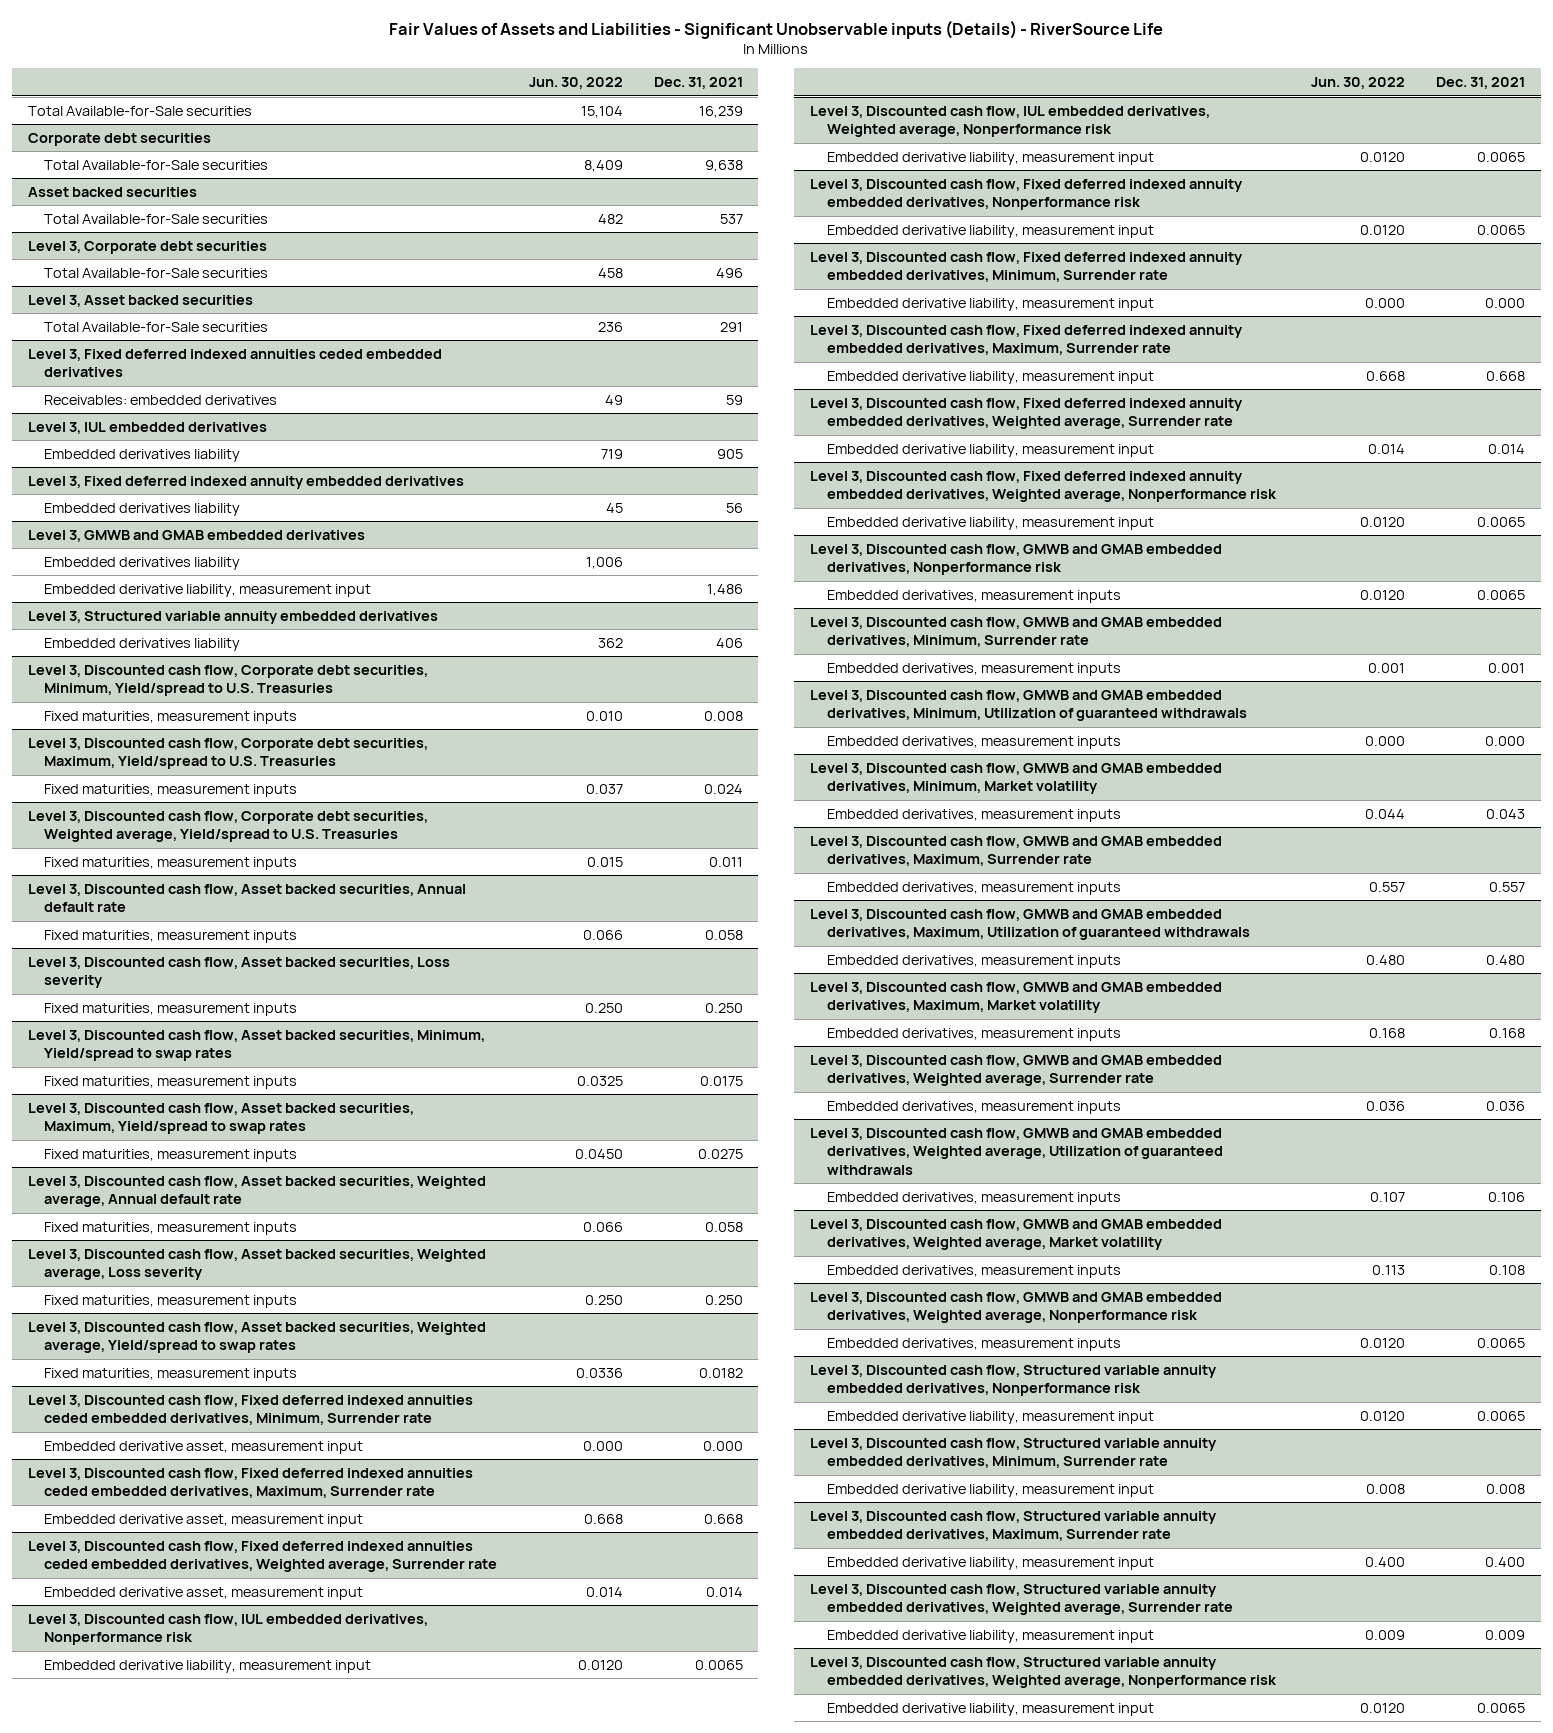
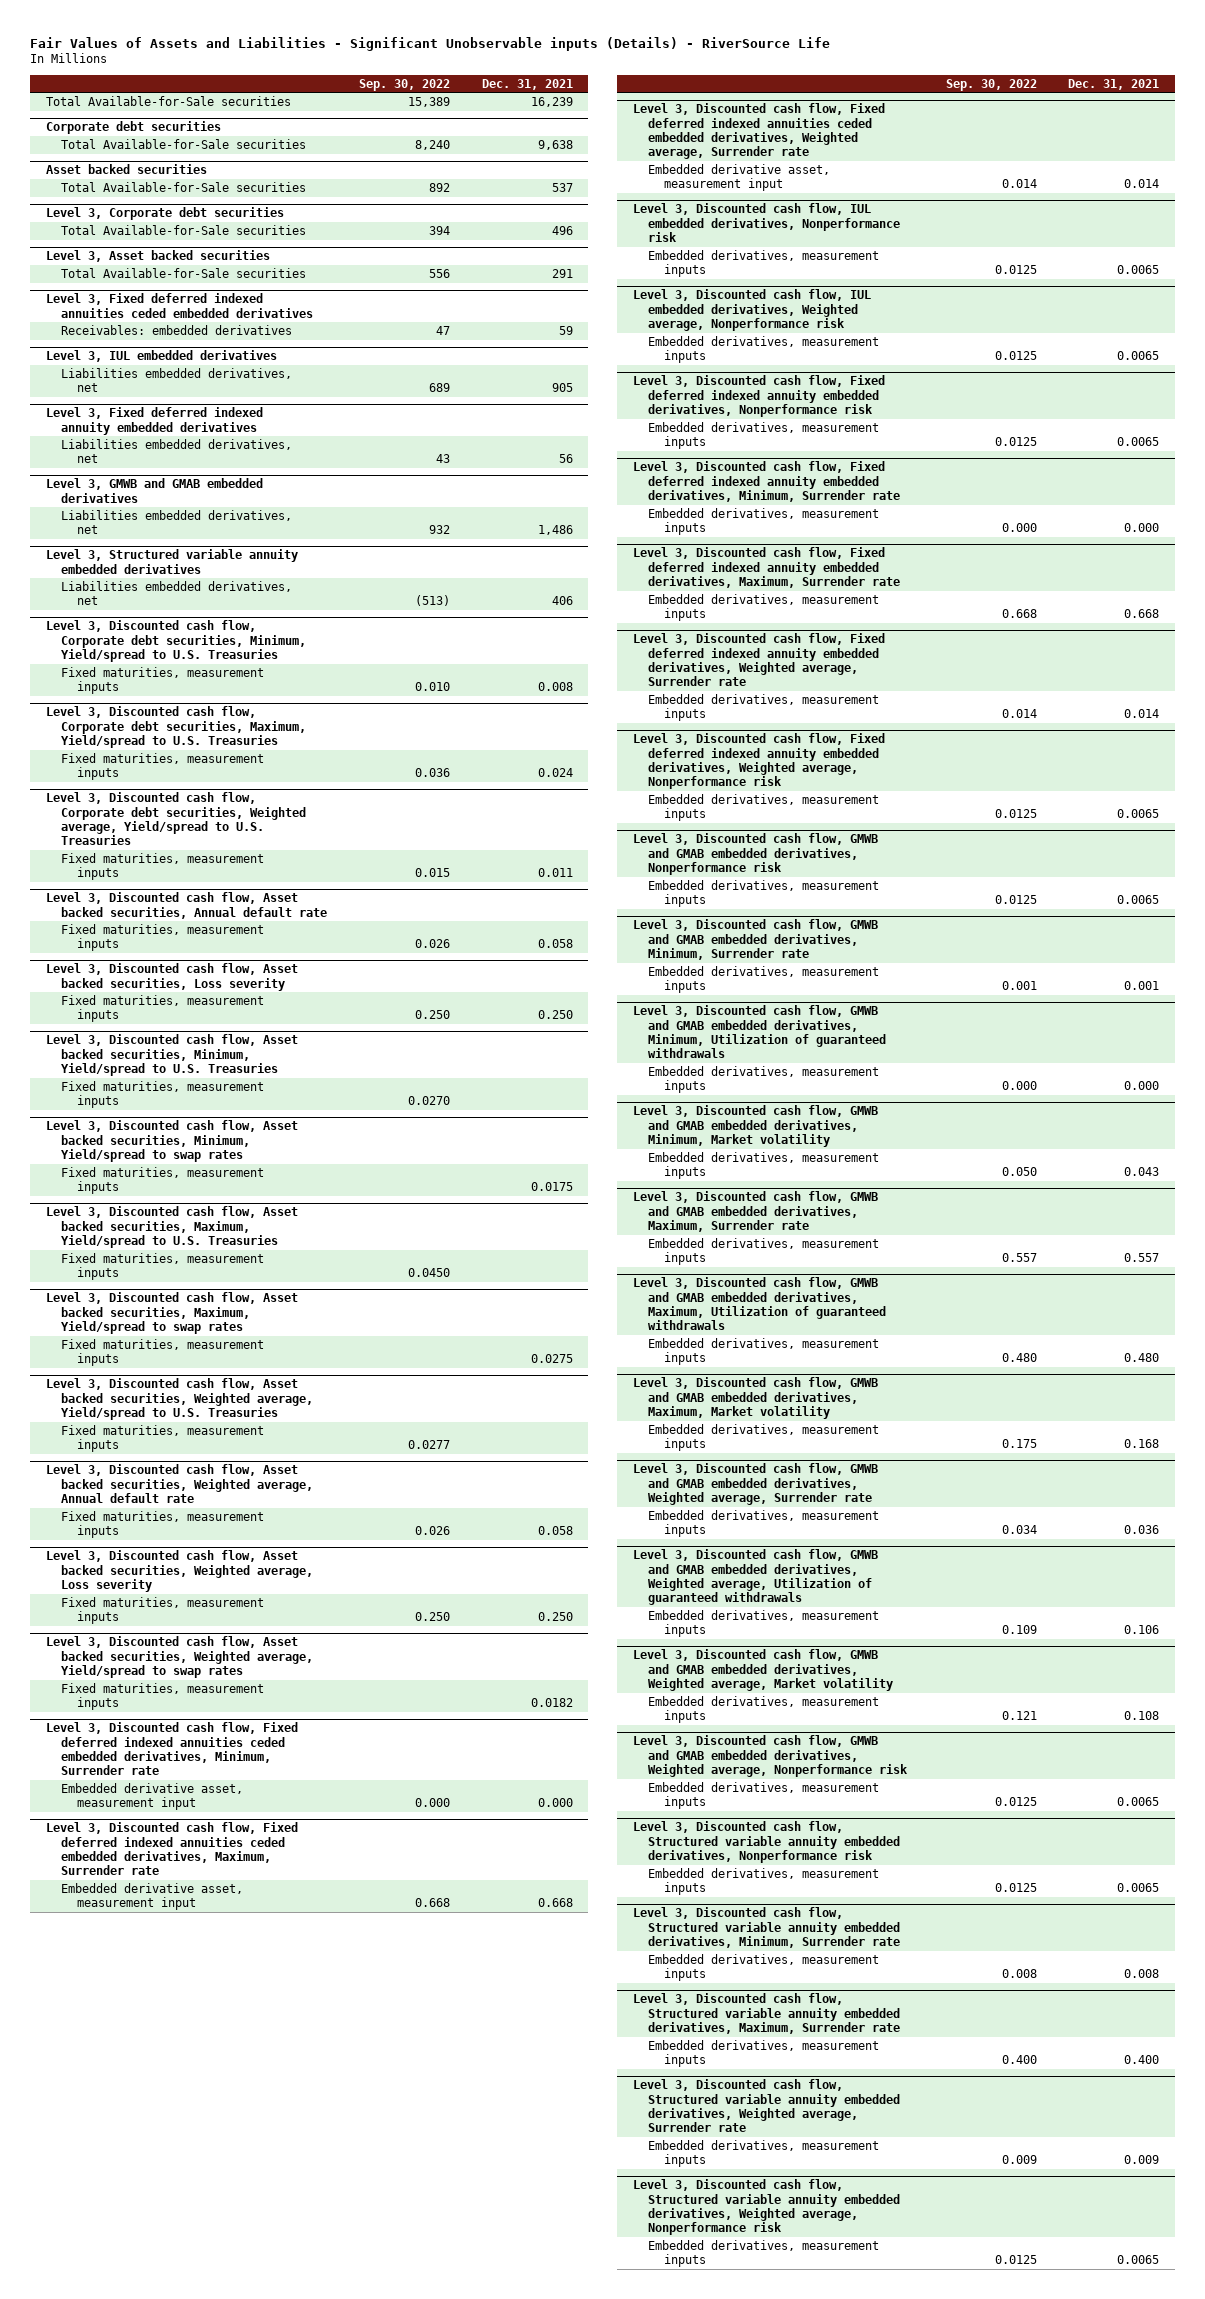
- | Jun. 30, 2022 | Dec. 31, 2021
+ | Sep. 30, 2022 | Dec. 31, 2021
@ Level 3, IUL embedded derivatives
- Embedded derivatives liability | 719 | 905
+ Liabilities embedded derivatives, net | 689 | 905
@ Level 3, Fixed deferred indexed annuity embedded derivatives
- Embedded derivatives liability | 45 | 56
+ Liabilities embedded derivatives, net | 43 | 56
@ Level 3, GMWB and GMAB embedded derivatives
- Embedded derivatives liability | 1,006 |
- Embedded derivative liability, measurement input | | 1,486
+ Liabilities embedded derivatives, net | 932 | 1,486
@ Level 3, Structured variable annuity embedded derivatives
- Embedded derivatives liability | 362 | 406
+ Liabilities embedded derivatives, net | (513) | 406
+ Level 3, Discounted cash flow, Asset backed securities, Minimum, Yield/spread to U.S. Treasuries
+ Fixed maturities, measurement inputs | 0.0270 |
+ Level 3, Discounted cash flow, Asset backed securities, Maximum, Yield/spread to U.S. Treasuries
+ Fixed maturities, measurement inputs | 0.0450 |
+ Level 3, Discounted cash flow, Asset backed securities, Weighted average, Yield/spread to U.S. Treasuries
+ Fixed maturities, measurement inputs | 0.0277 |
@ Level 3, Discounted cash flow, IUL embedded derivatives, Nonperformance risk
- Embedded derivative liability, measurement input | 0.0120 | 0.0065
+ Embedded derivatives, measurement inputs | 0.0125 | 0.0065
@ Level 3, Discounted cash flow, IUL embedded derivatives, Weighted average, Nonperformance risk
- Embedded derivative liability, measurement input | 0.0120 | 0.0065
+ Embedded derivatives, measurement inputs | 0.0125 | 0.0065
@ Level 3, Discounted cash flow, Fixed deferred indexed annuity embedded derivatives, Nonperformance risk
- Embedded derivative liability, measurement input | 0.0120 | 0.0065
+ Embedded derivatives, measurement inputs | 0.0125 | 0.0065
@ Level 3, Discounted cash flow, Fixed deferred indexed annuity embedded derivatives, Minimum, Surrender rate
- Embedded derivative liability, measurement input | 0.000 | 0.000
+ Embedded derivatives, measurement inputs | 0.000 | 0.000
@ Level 3, Discounted cash flow, Fixed deferred indexed annuity embedded derivatives, Maximum, Surrender rate
- Embedded derivative liability, measurement input | 0.668 | 0.668
+ Embedded derivatives, measurement inputs | 0.668 | 0.668
@ Level 3, Discounted cash flow, Fixed deferred indexed annuity embedded derivatives, Weighted average, Surrender rate
- Embedded derivative liability, measurement input | 0.014 | 0.014
+ Embedded derivatives, measurement inputs | 0.014 | 0.014
@ Level 3, Discounted cash flow, Fixed deferred indexed annuity embedded derivatives, Weighted average, Nonperformance risk
- Embedded derivative liability, measurement input | 0.0120 | 0.0065
+ Embedded derivatives, measurement inputs | 0.0125 | 0.0065
@ Level 3, Discounted cash flow, Structured variable annuity embedded derivatives, Nonperformance risk
- Embedded derivative liability, measurement input | 0.0120 | 0.0065
+ Embedded derivatives, measurement inputs | 0.0125 | 0.0065
@ Level 3, Discounted cash flow, Structured variable annuity embedded derivatives, Minimum, Surrender rate
- Embedded derivative liability, measurement input | 0.008 | 0.008
+ Embedded derivatives, measurement inputs | 0.008 | 0.008
@ Level 3, Discounted cash flow, Structured variable annuity embedded derivatives, Maximum, Surrender rate
- Embedded derivative liability, measurement input | 0.400 | 0.400
+ Embedded derivatives, measurement inputs | 0.400 | 0.400
@ Level 3, Discounted cash flow, Structured variable annuity embedded derivatives, Weighted average, Surrender rate
- Embedded derivative liability, measurement input | 0.009 | 0.009
+ Embedded derivatives, measurement inputs | 0.009 | 0.009
@ Level 3, Discounted cash flow, Structured variable annuity embedded derivatives, Weighted average, Nonperformance risk
- Embedded derivative liability, measurement input | 0.0120 | 0.0065
+ Embedded derivatives, measurement inputs | 0.0125 | 0.0065

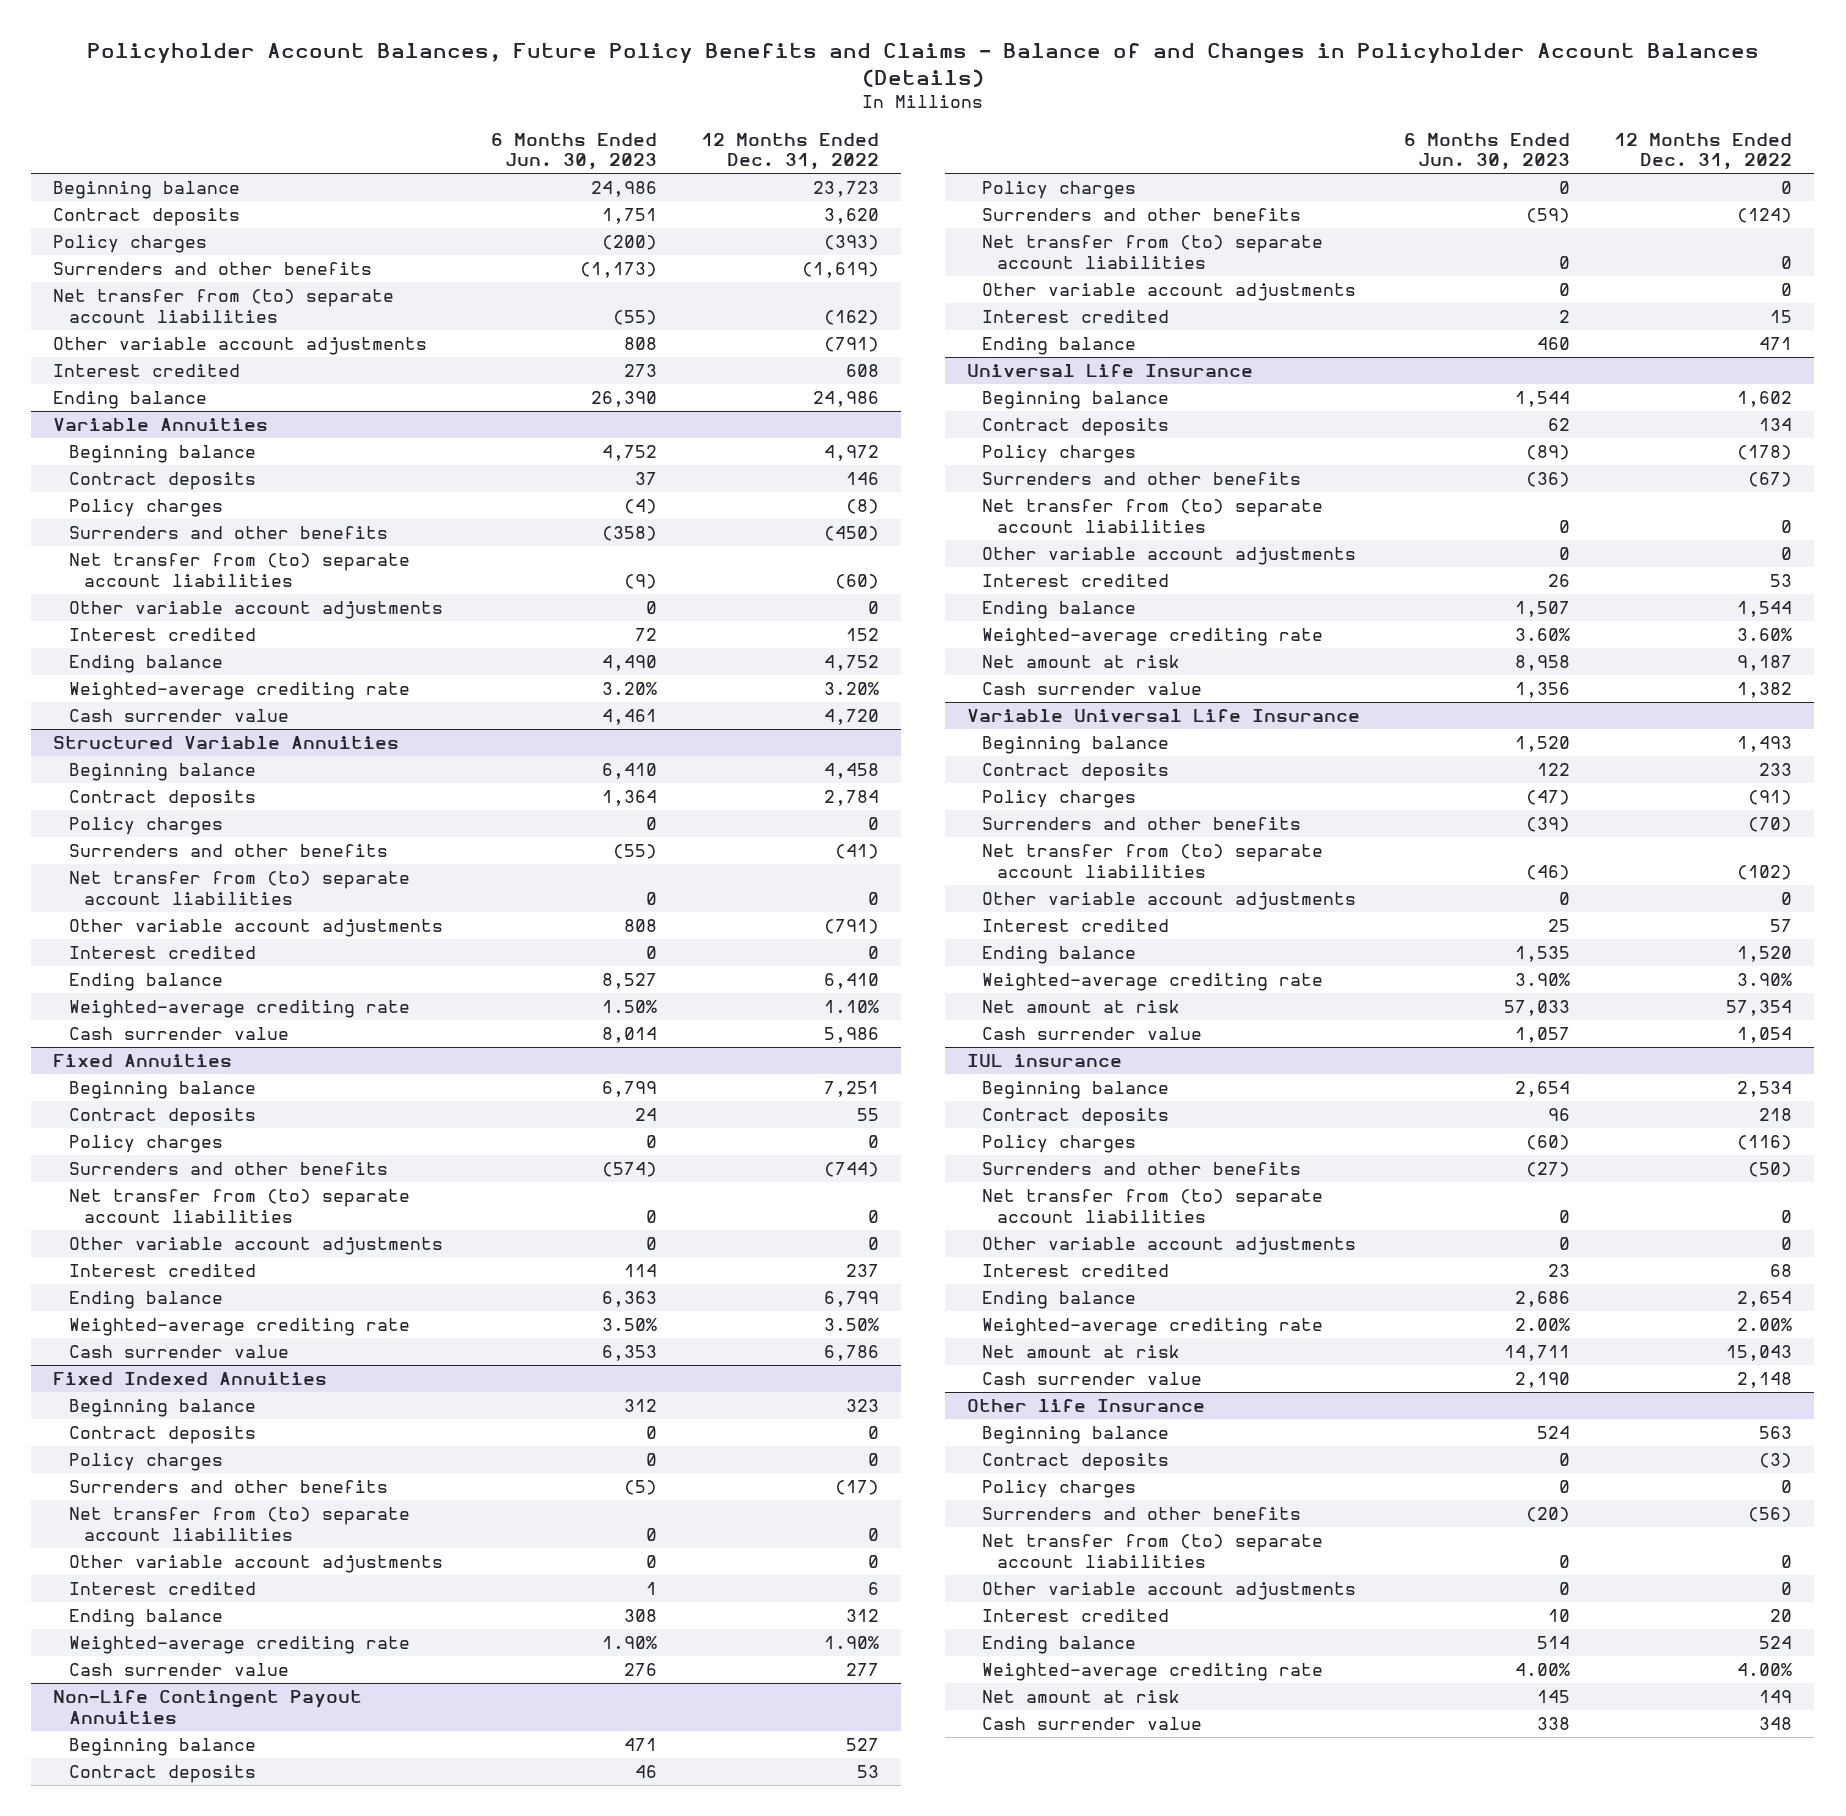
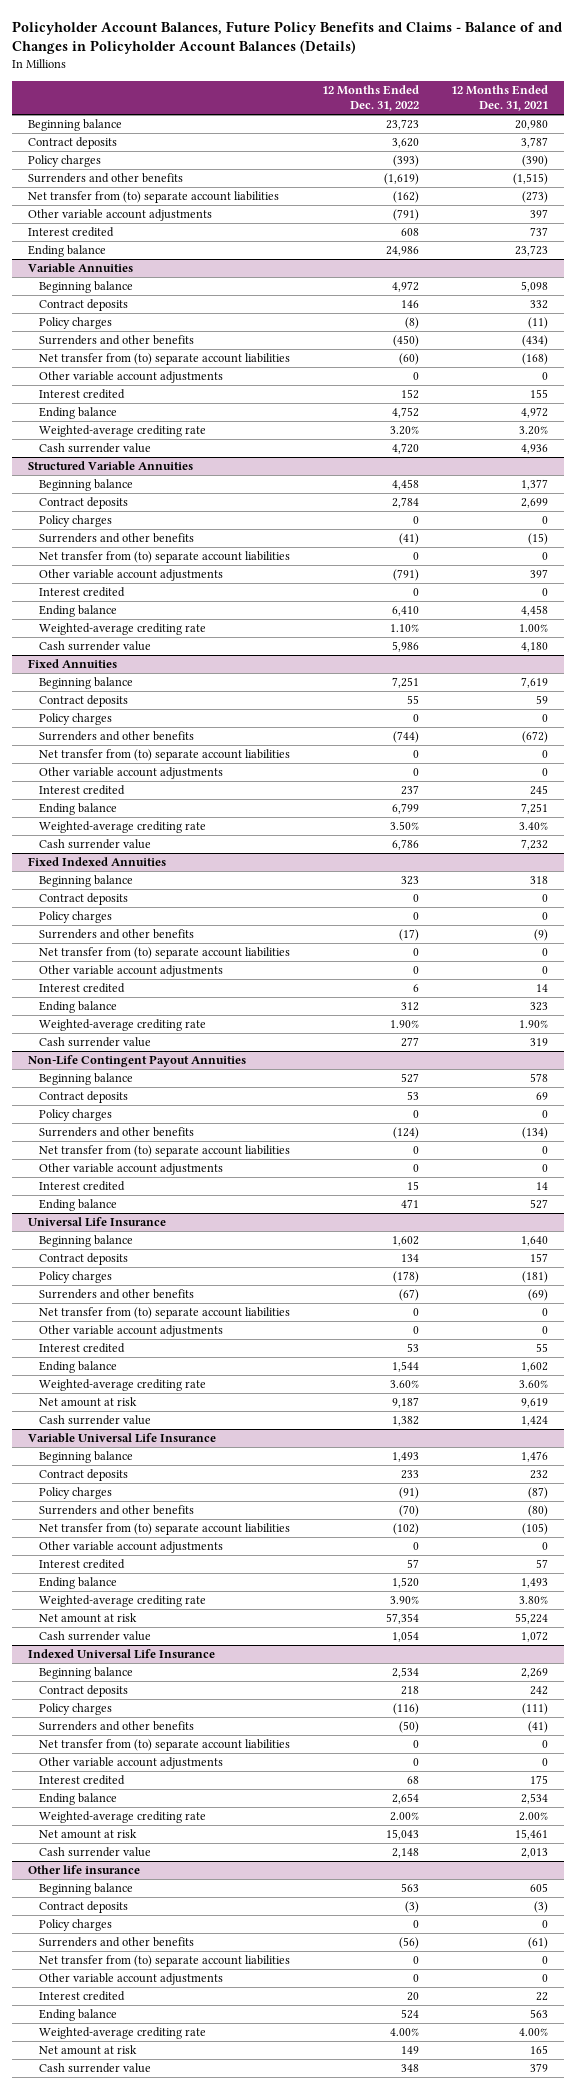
- | 6 Months Ended Jun. 30, 2023 | 12 Months Ended Dec. 31, 2022
+ | 12 Months Ended Dec. 31, 2022 | 12 Months Ended Dec. 31, 2021
- IUL insurance
+ Indexed Universal Life Insurance
- Other life Insurance
+ Other life insurance

